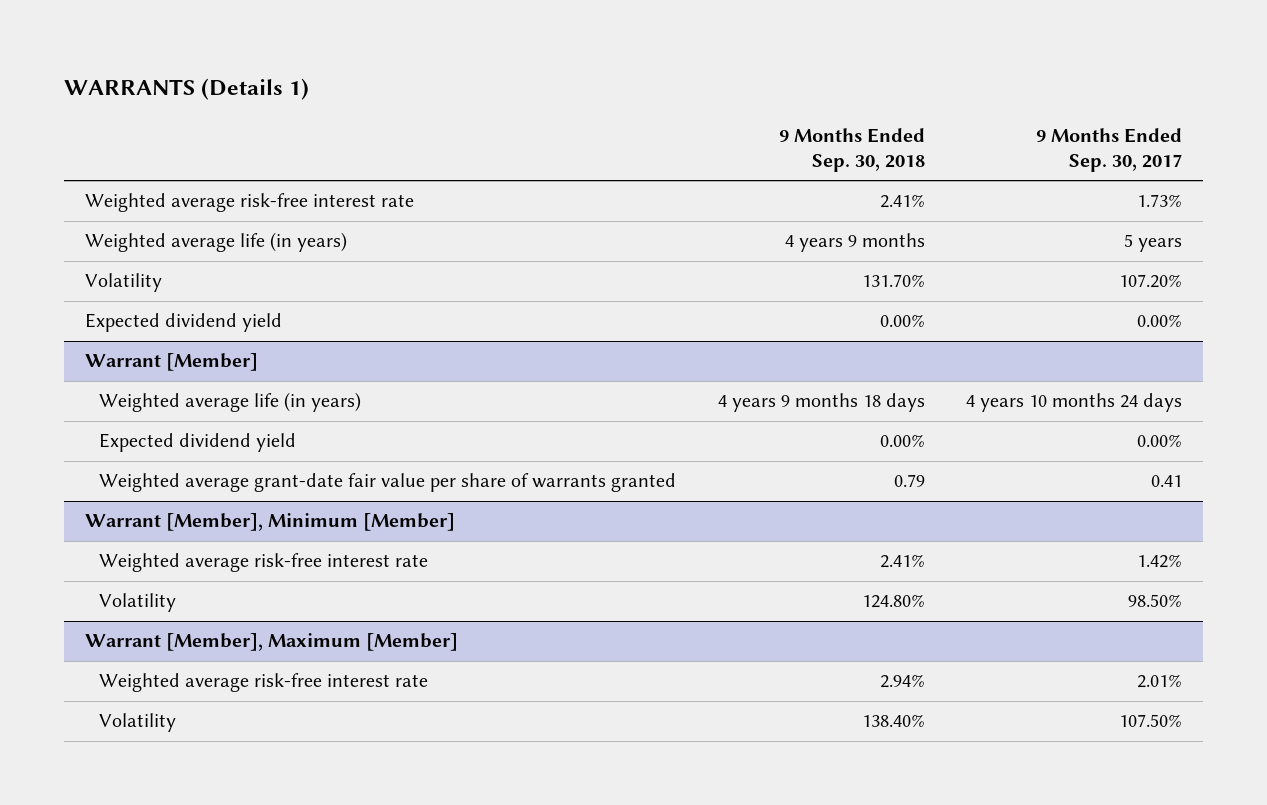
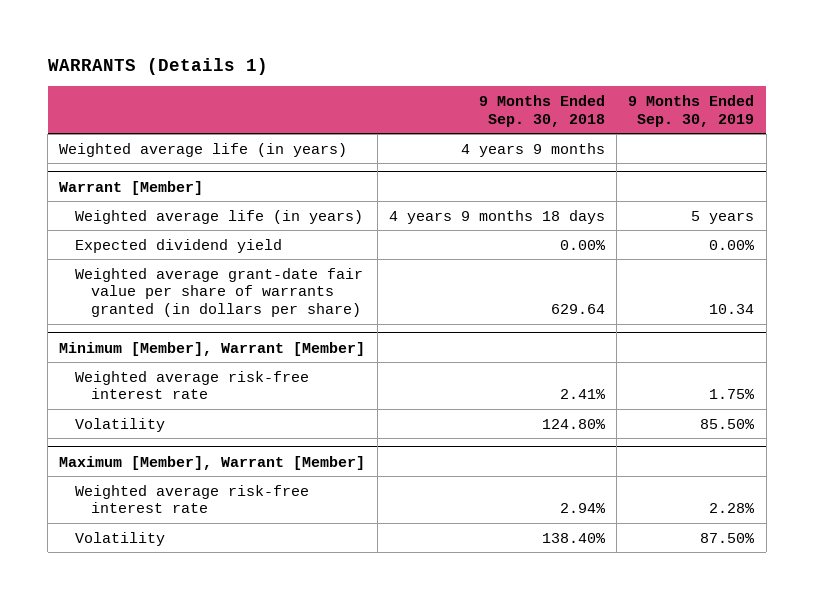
- | 9 Months Ended Sep. 30, 2018 | 9 Months Ended Sep. 30, 2017
+ | 9 Months Ended Sep. 30, 2018 | 9 Months Ended Sep. 30, 2019
- Weighted average risk-free interest rate | 2.41% | 1.73%
- Volatility | 131.70% | 107.20%
- Expected dividend yield | 0.00% | 0.00%
@ Warrant [Member]
- Weighted average grant-date fair value per share of warrants granted | 0.79 | 0.41
- Warrant [Member], Minimum [Member]
@ Warrant [Member]
+ Weighted average grant-date fair value per share of warrants granted (in dollars per share) | 629.64 | 10.34
+ Minimum [Member], Warrant [Member]
- Warrant [Member], Maximum [Member]
+ Maximum [Member], Warrant [Member]

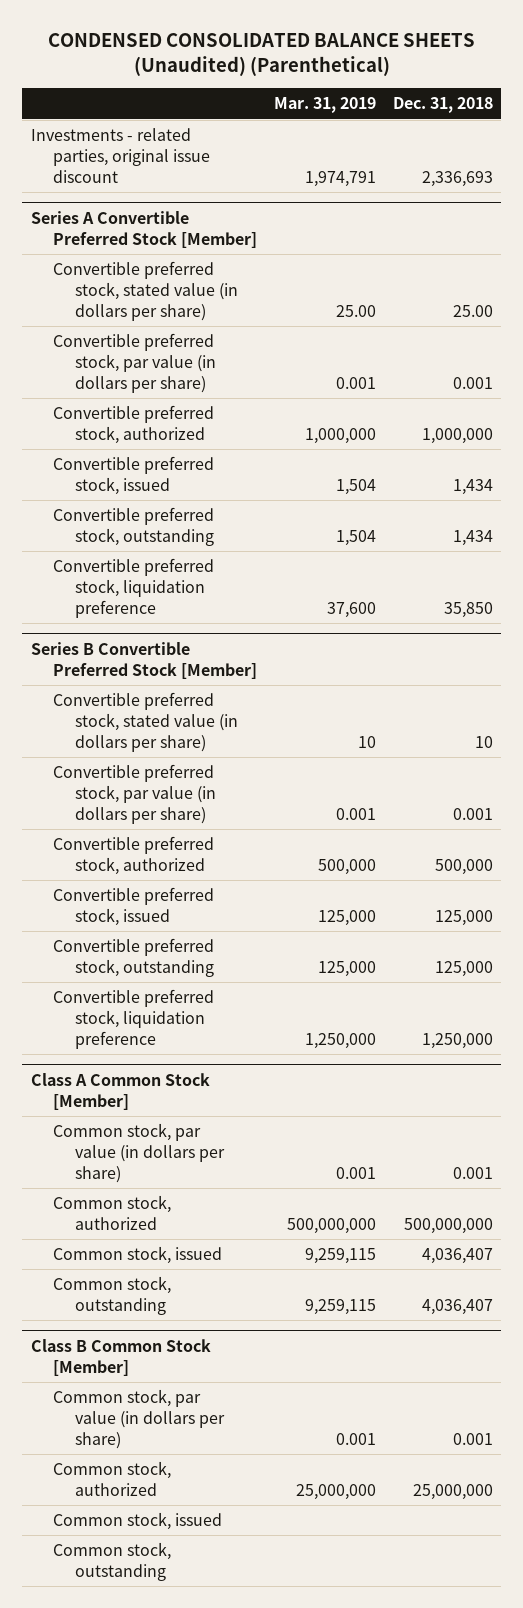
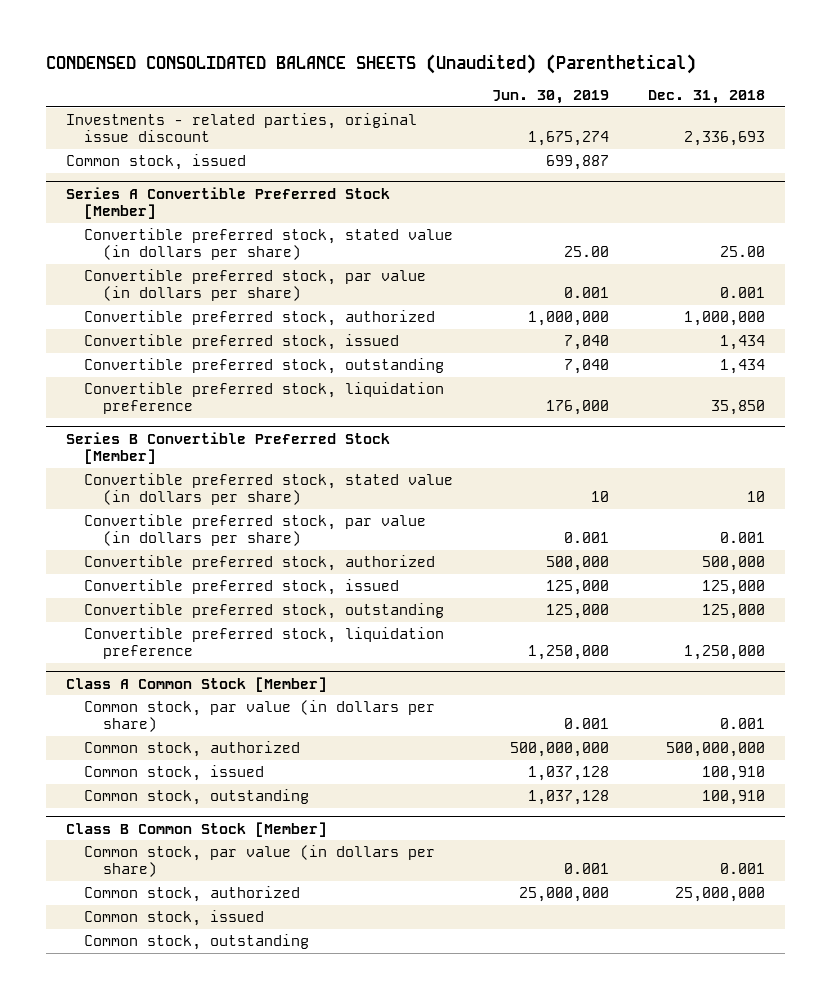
- | Mar. 31, 2019 | Dec. 31, 2018
+ | Jun. 30, 2019 | Dec. 31, 2018
+ Common stock, issued | 699,887 |
@ Class A Common Stock [Member]
- Common stock, issued | 9,259,115 | 4,036,407
- Common stock, outstanding | 9,259,115 | 4,036,407
+ Common stock, issued | 1,037,128 | 100,910
+ Common stock, outstanding | 1,037,128 | 100,910

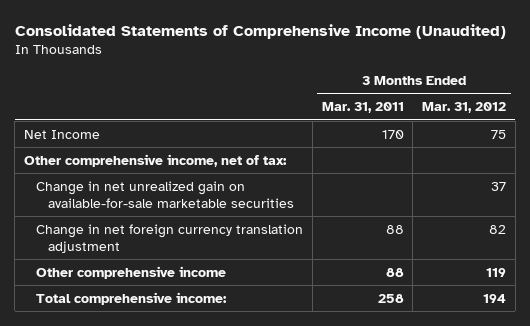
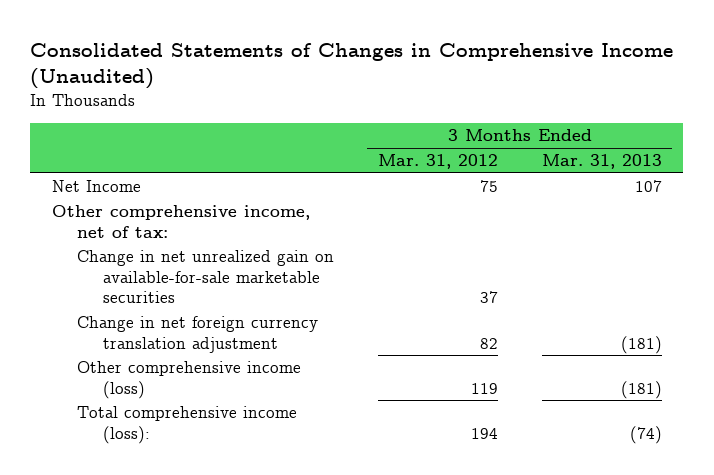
- Consolidated Statements of Comprehensive Income (Unaudited)
+ Consolidated Statements of Changes in Comprehensive Income (Unaudited)
- | 3 Months Ended Mar. 31, 2011 | 3 Months Ended Mar. 31, 2012
+ | 3 Months Ended Mar. 31, 2012 | 3 Months Ended Mar. 31, 2013
- Other comprehensive income | 88 | 119
- Total comprehensive income: | 258 | 194
+ Other comprehensive income (loss) | 119 | (181)
+ Total comprehensive income (loss): | 194 | (74)

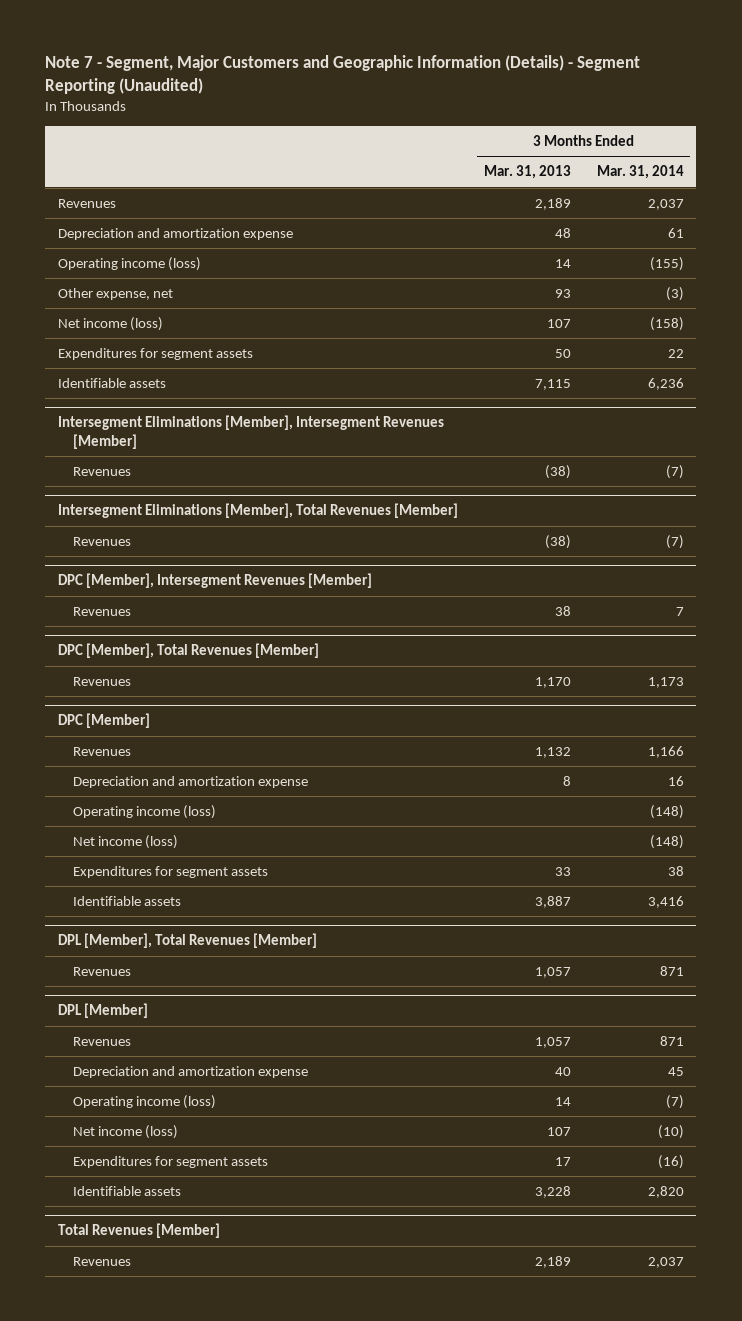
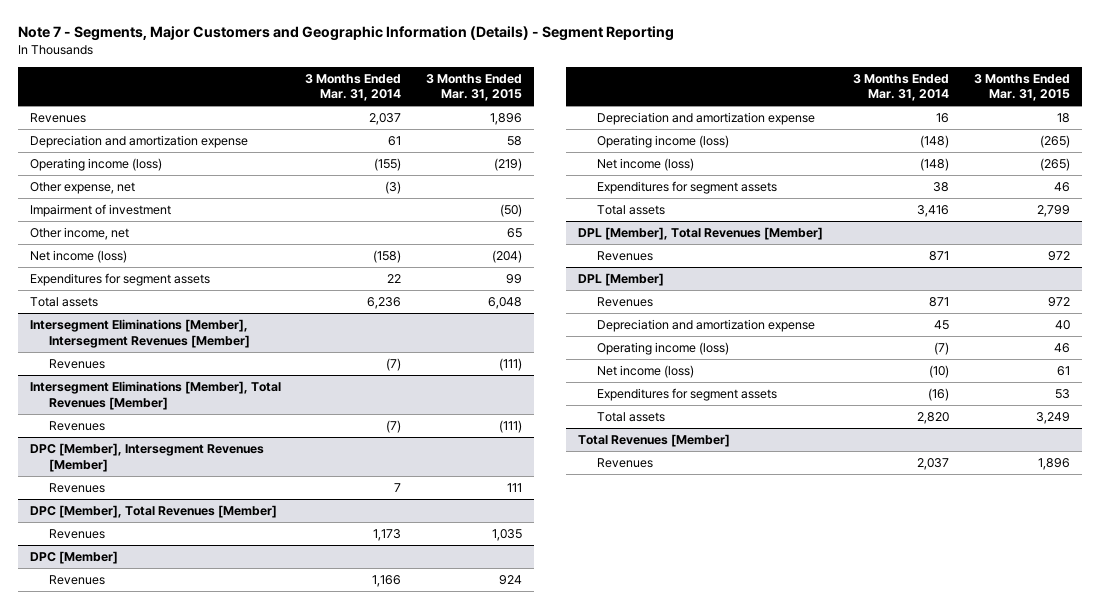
- Note 7 - Segment, Major Customers and Geographic Information (Details) - Segment Reporting (Unaudited)
+ Note 7 - Segments, Major Customers and Geographic Information (Details) - Segment Reporting
- | 3 Months Ended Mar. 31, 2013 | 3 Months Ended Mar. 31, 2014
+ | 3 Months Ended Mar. 31, 2014 | 3 Months Ended Mar. 31, 2015
+ Impairment of investment | | (50)
+ Other income, net | | 65
- Identifiable assets | 7,115 | 6,236
+ Total assets | 6,236 | 6,048
@ DPC [Member]
- Identifiable assets | 3,887 | 3,416
+ Total assets | 3,416 | 2,799
@ DPL [Member]
- Identifiable assets | 3,228 | 2,820
+ Total assets | 2,820 | 3,249

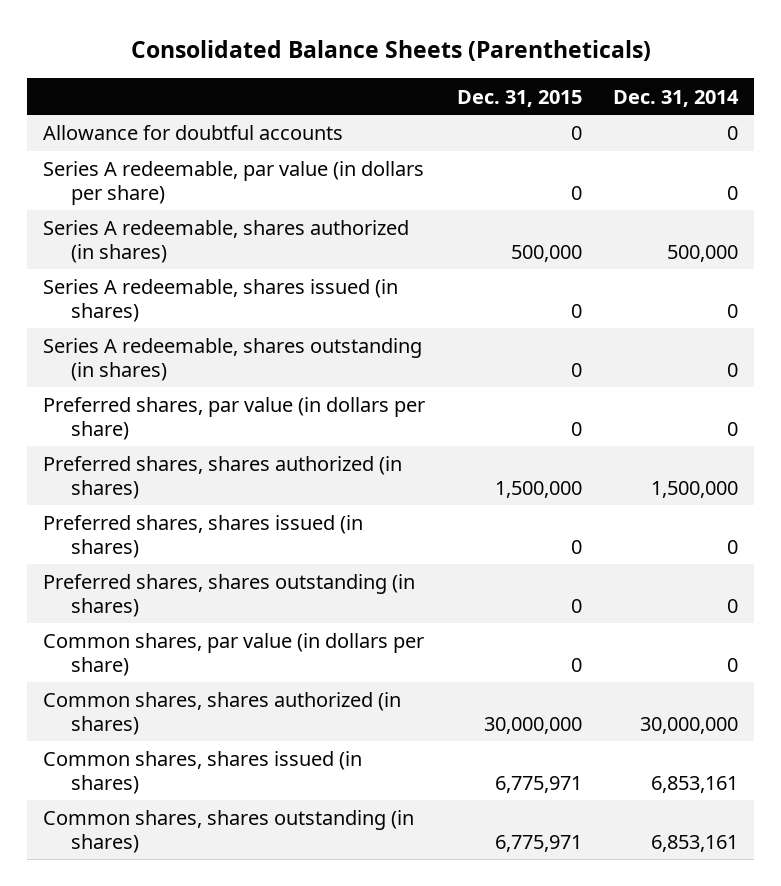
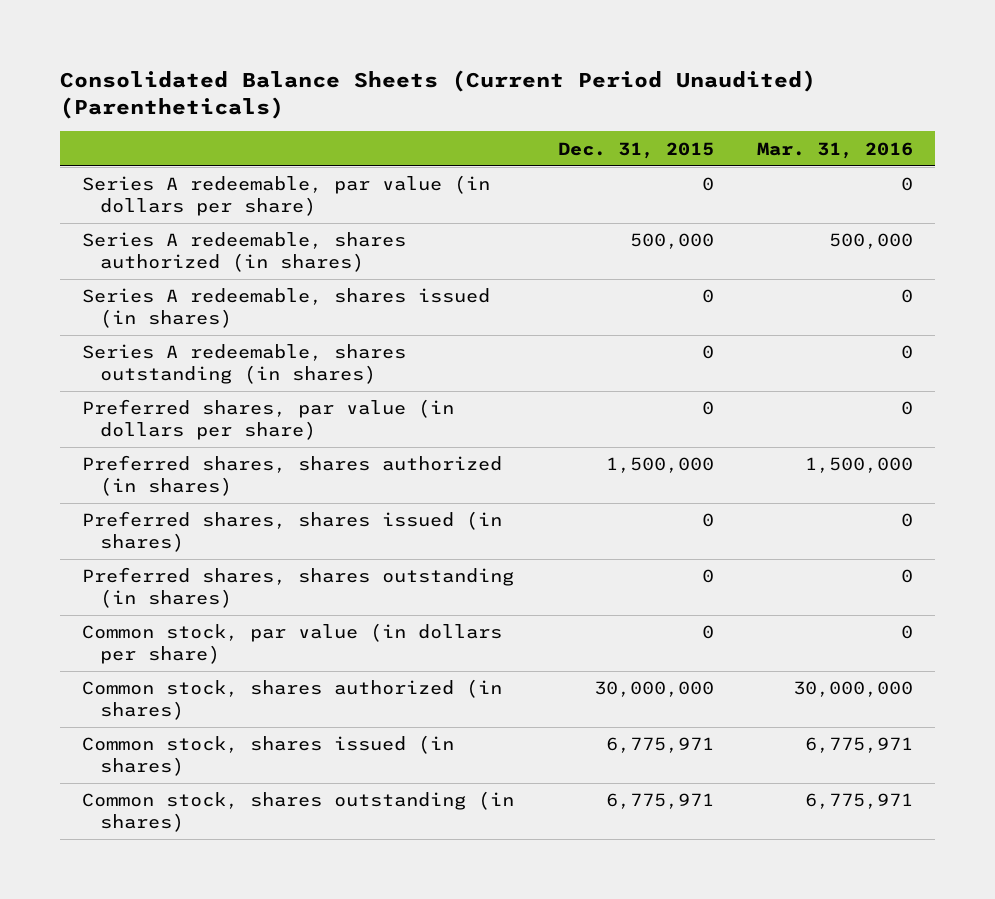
- Consolidated Balance Sheets (Parentheticals)
+ Consolidated Balance Sheets (Current Period Unaudited) (Parentheticals)
- | Dec. 31, 2015 | Dec. 31, 2014
+ | Dec. 31, 2015 | Mar. 31, 2016
- Allowance for doubtful accounts | 0 | 0
- Common shares, par value (in dollars per share) | 0 | 0
- Common shares, shares authorized (in shares) | 30,000,000 | 30,000,000
- Common shares, shares issued (in shares) | 6,775,971 | 6,853,161
- Common shares, shares outstanding (in shares) | 6,775,971 | 6,853,161
+ Common stock, par value (in dollars per share) | 0 | 0
+ Common stock, shares authorized (in shares) | 30,000,000 | 30,000,000
+ Common stock, shares issued (in shares) | 6,775,971 | 6,775,971
+ Common stock, shares outstanding (in shares) | 6,775,971 | 6,775,971

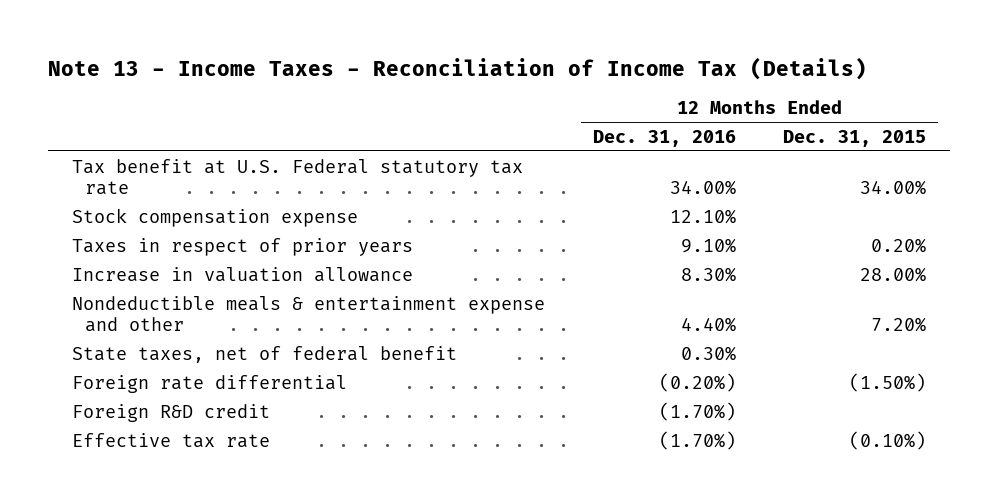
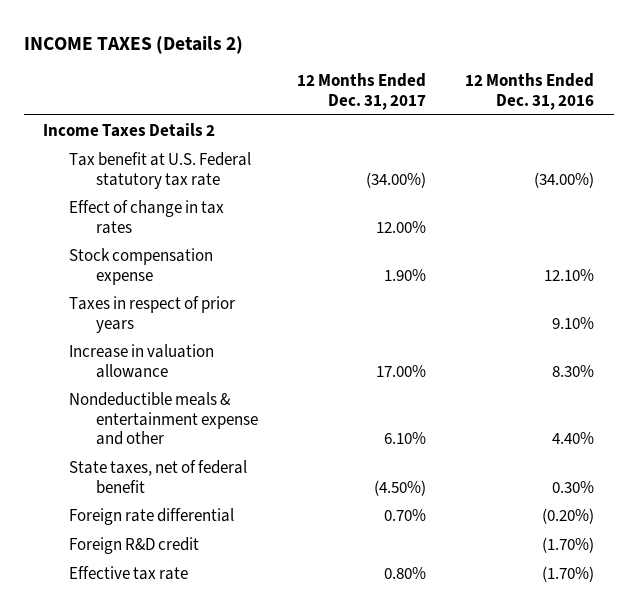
- Note 13 - Income Taxes - Reconciliation of Income Tax (Details)
+ INCOME TAXES (Details 2)
- | 12 Months Ended Dec. 31, 2016 | 12 Months Ended Dec. 31, 2015
+ | 12 Months Ended Dec. 31, 2017 | 12 Months Ended Dec. 31, 2016
- Tax benefit at U.S. Federal statutory tax rate | 34.00% | 34.00%
+ Income Taxes Details 2
+ Tax benefit at U.S. Federal statutory tax rate | (34.00%) | (34.00%)
+ Effect of change in tax rates | 12.00% |

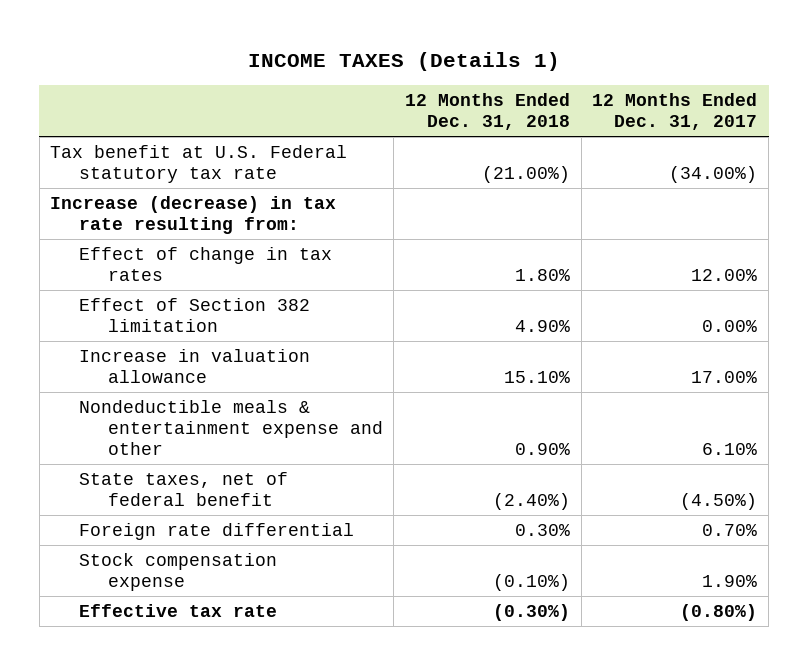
- INCOME TAXES (Details 2)
+ INCOME TAXES (Details 1)
- | 12 Months Ended Dec. 31, 2017 | 12 Months Ended Dec. 31, 2016
+ | 12 Months Ended Dec. 31, 2018 | 12 Months Ended Dec. 31, 2017
- Income Taxes Details 2
+ Increase (decrease) in tax rate resulting from:
- Taxes in respect of prior years | | 9.10%
+ Effect of Section 382 limitation | 4.90% | 0.00%
- Foreign R&D credit | | (1.70%)
- Effective tax rate | 0.80% | (1.70%)
moved down: Stock compensation expense | (0.10%) | 1.90%
+ Effective tax rate | (0.30%) | (0.80%)

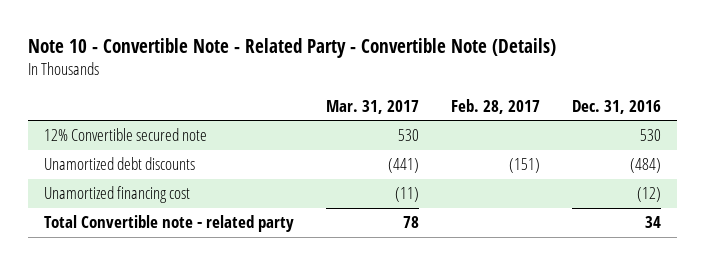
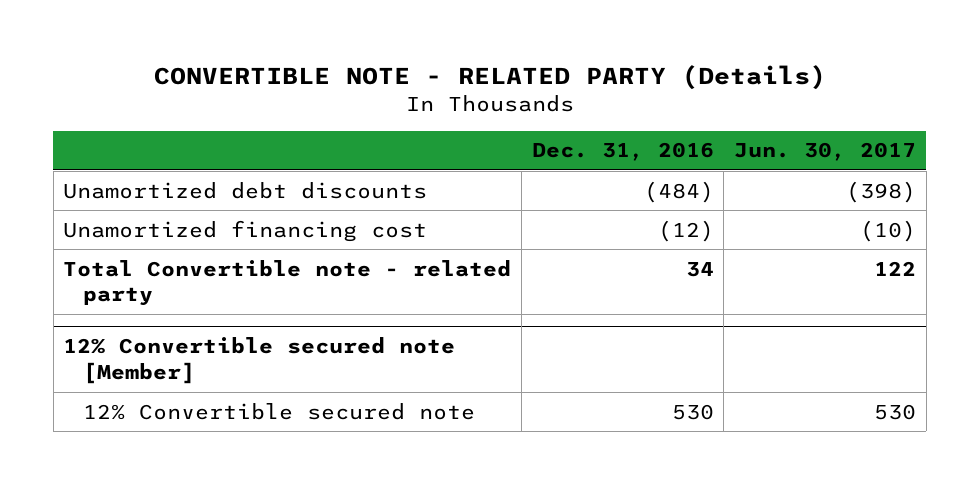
- Note 10 - Convertible Note - Related Party - Convertible Note (Details)
+ CONVERTIBLE NOTE - RELATED PARTY (Details)
- | Mar. 31, 2017 | Feb. 28, 2017 | Dec. 31, 2016
+ | Dec. 31, 2016 | Jun. 30, 2017
- 12% Convertible secured note | 530 | | 530
+ 12% Convertible secured note [Member]
+ 12% Convertible secured note | 530 | 530

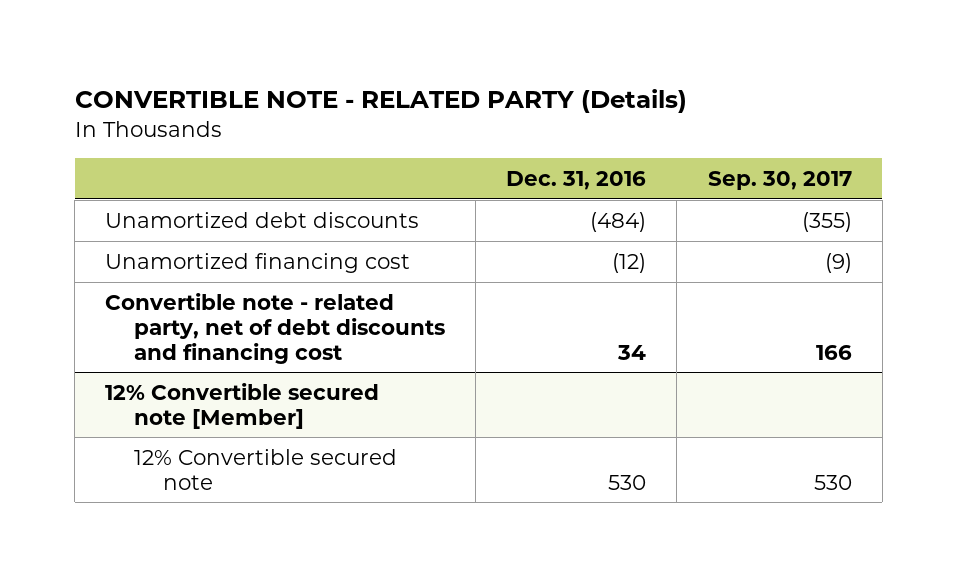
- | Dec. 31, 2016 | Jun. 30, 2017
+ | Dec. 31, 2016 | Sep. 30, 2017
- Total Convertible note - related party | 34 | 122
+ Convertible note - related party, net of debt discounts and financing cost | 34 | 166

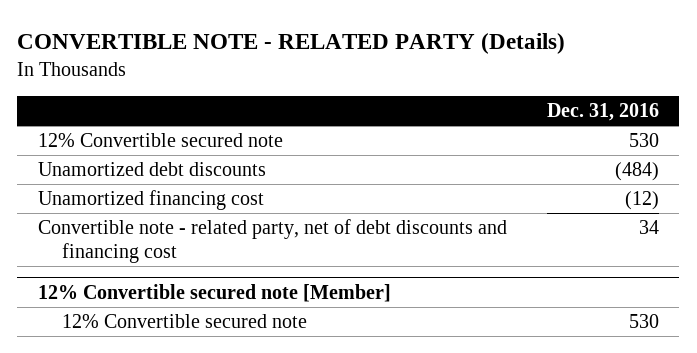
- | Dec. 31, 2016 | Sep. 30, 2017
+ | Dec. 31, 2016
+ 12% Convertible secured note | 530

